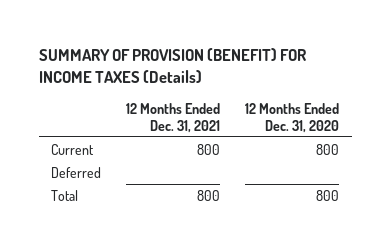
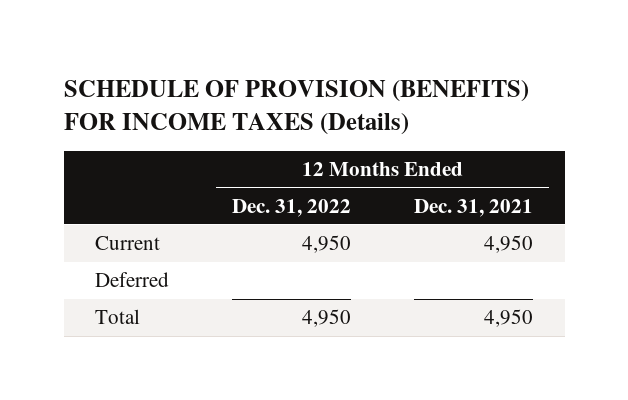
- SUMMARY OF PROVISION (BENEFIT) FOR INCOME TAXES (Details)
+ SCHEDULE OF PROVISION (BENEFITS) FOR INCOME TAXES (Details)
- | 12 Months Ended Dec. 31, 2021 | 12 Months Ended Dec. 31, 2020
+ | 12 Months Ended Dec. 31, 2022 | 12 Months Ended Dec. 31, 2021
- Current | 800 | 800
+ Current | 4,950 | 4,950
- Total | 800 | 800
+ Total | 4,950 | 4,950

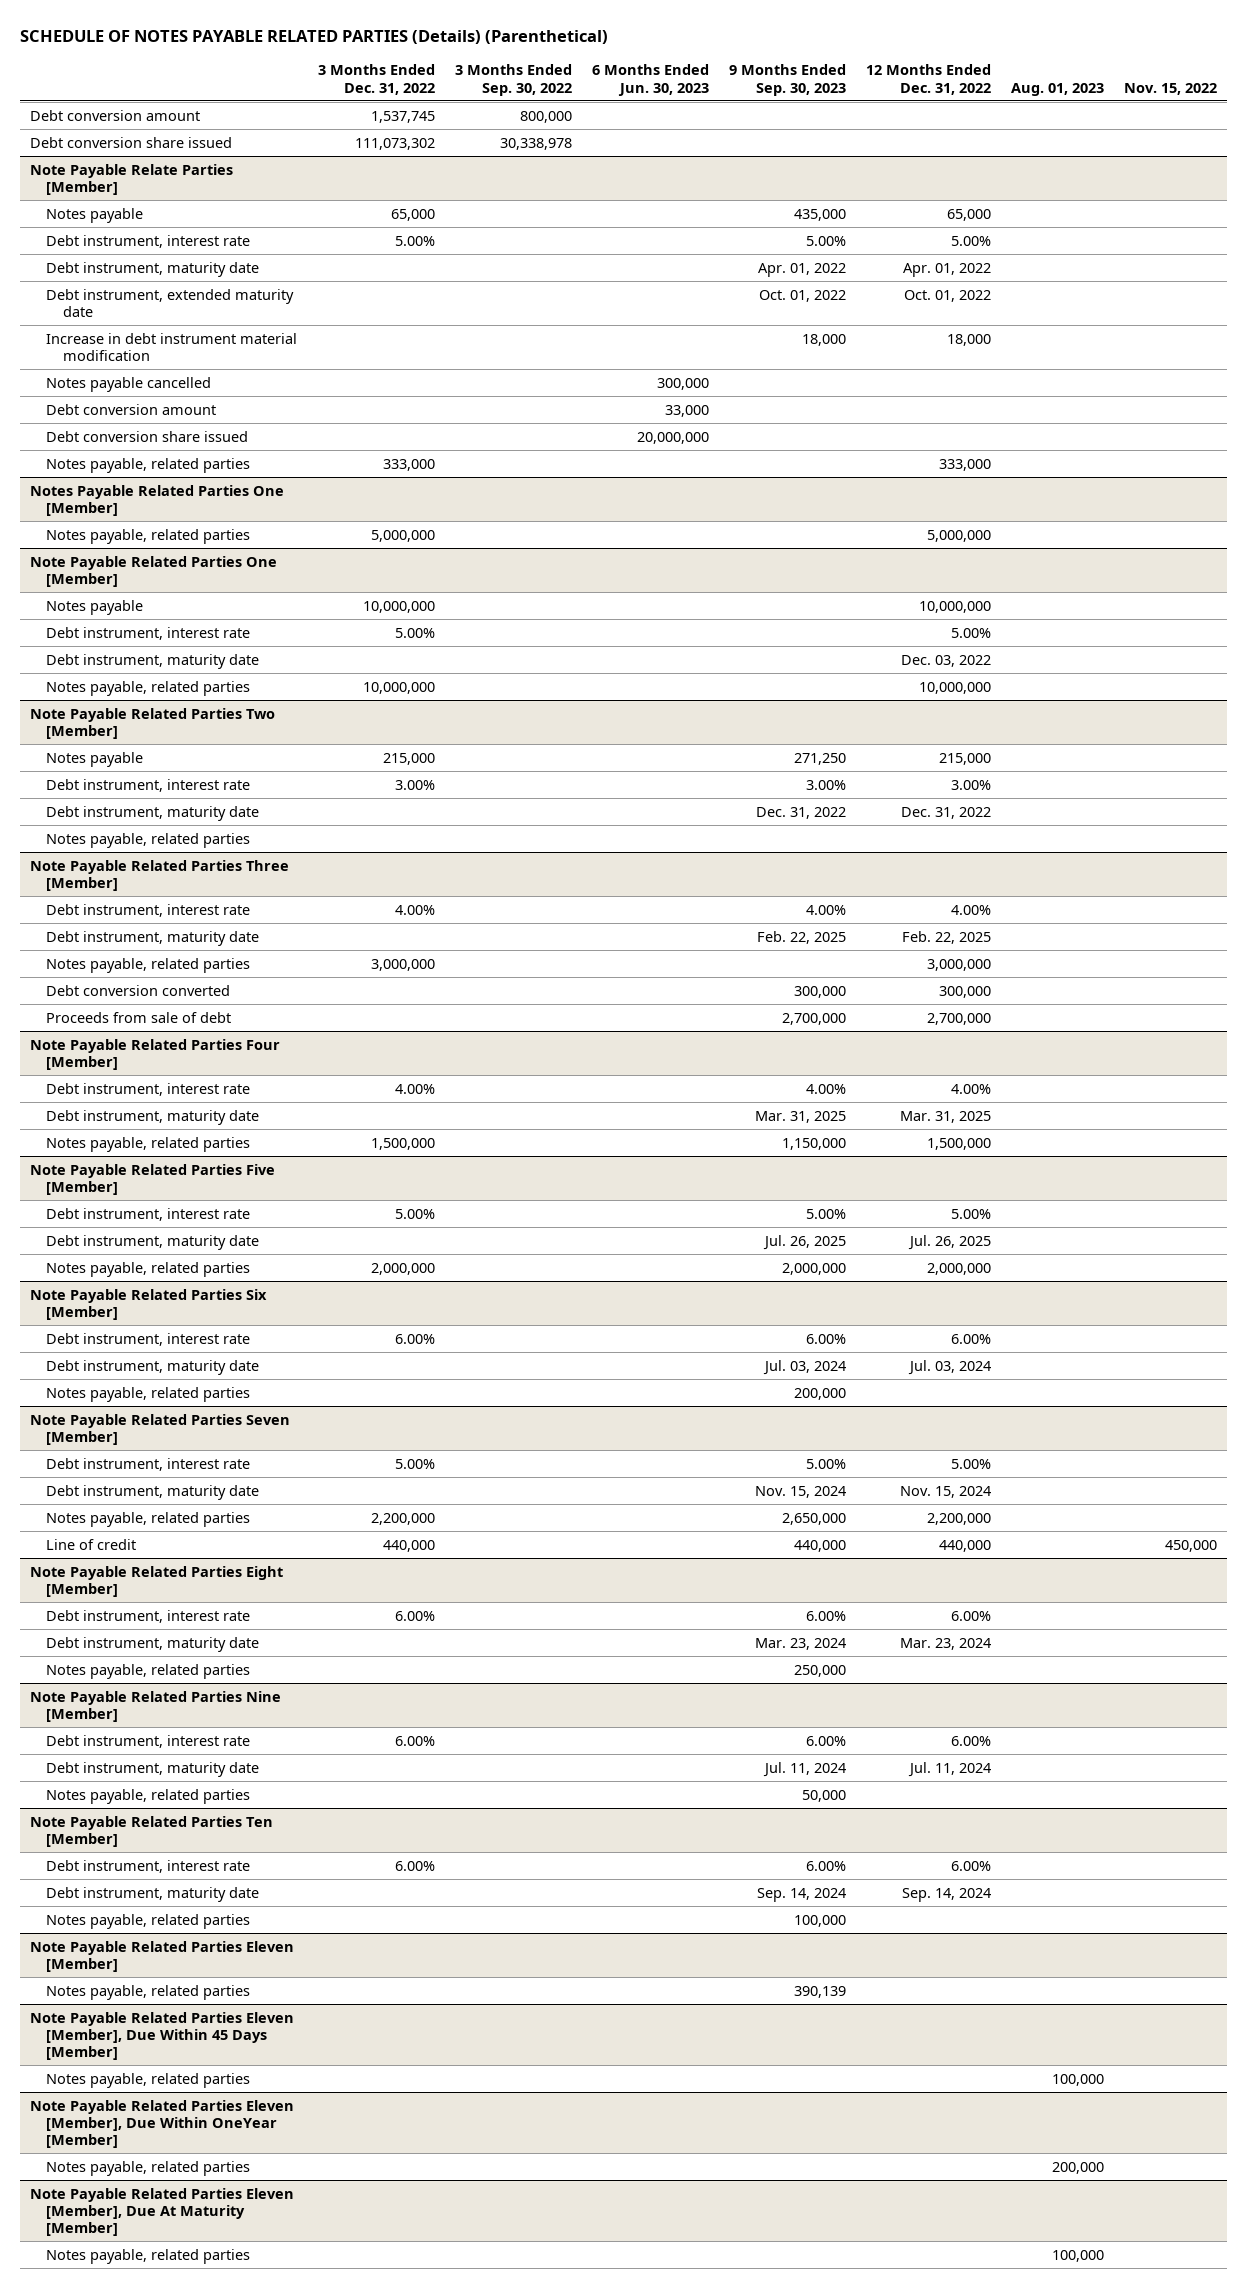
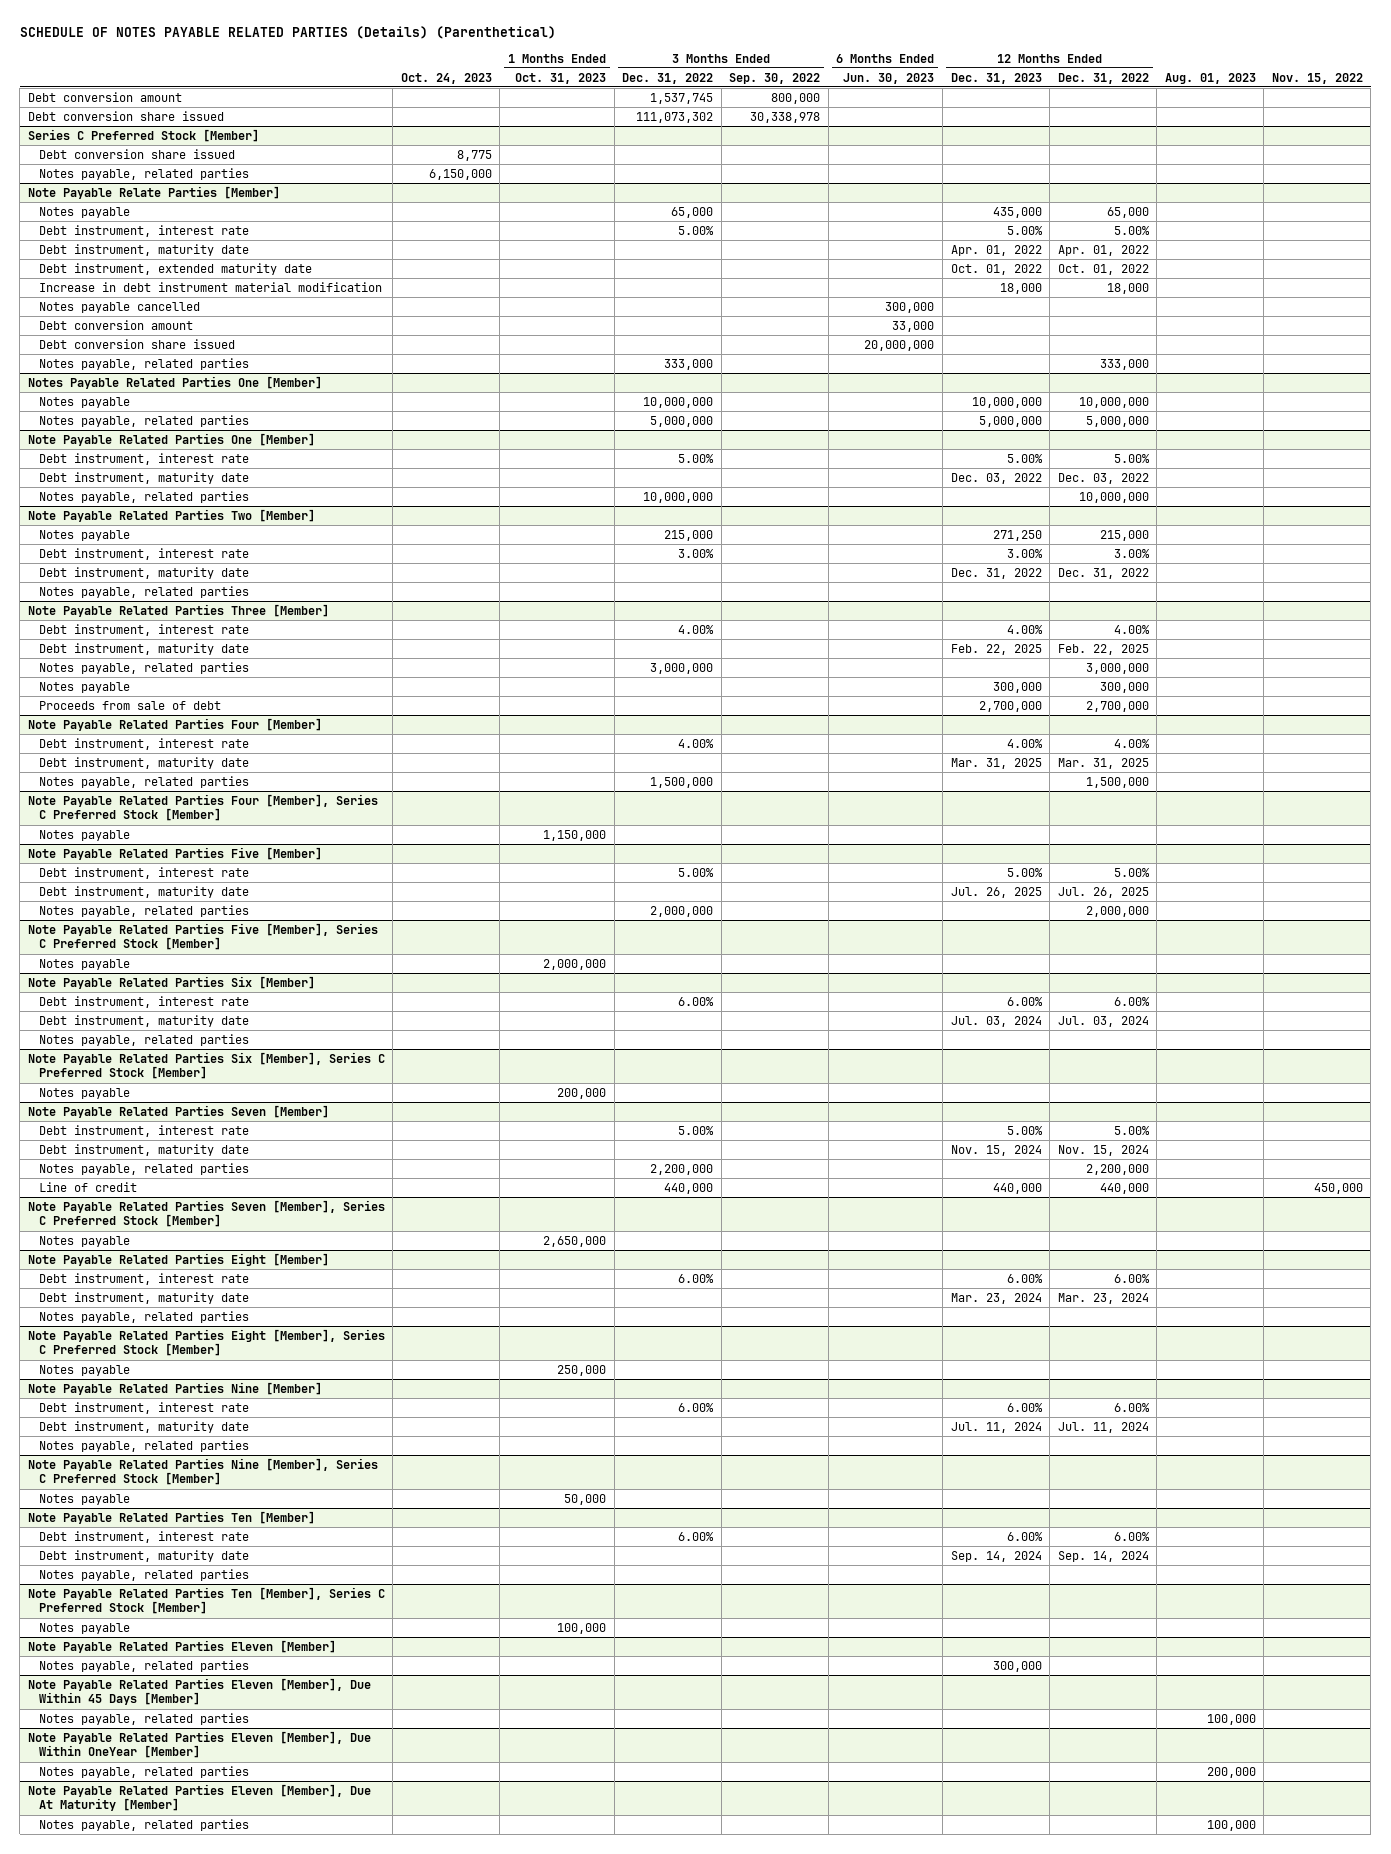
- | 3 Months Ended Dec. 31, 2022 | 3 Months Ended Sep. 30, 2022 | 6 Months Ended Jun. 30, 2023 | 9 Months Ended Sep. 30, 2023 | 12 Months Ended Dec. 31, 2022 | Aug. 01, 2023 | Nov. 15, 2022
+ | Oct. 24, 2023 | 1 Months Ended Oct. 31, 2023 | 3 Months Ended Dec. 31, 2022 | 3 Months Ended Sep. 30, 2022 | 6 Months Ended Jun. 30, 2023 | 12 Months Ended Dec. 31, 2023 | 12 Months Ended Dec. 31, 2022 | Aug. 01, 2023 | Nov. 15, 2022
+ Series C Preferred Stock [Member]
+ Debt conversion share issued | 8,775 | | | | | | | |
+ Notes payable, related parties | 6,150,000 | | | | | | | |
@ Notes Payable Related Parties One [Member]
+ Notes payable | | | 10,000,000 | | | 10,000,000 | 10,000,000 | |
@ Note Payable Related Parties One [Member]
- Notes payable | 10,000,000 | | | | 10,000,000 | |
@ Note Payable Related Parties Three [Member]
- Debt conversion converted | | | | 300,000 | 300,000 | |
+ Notes payable | | | | | | 300,000 | 300,000 | |
+ Note Payable Related Parties Four [Member], Series C Preferred Stock [Member]
+ Notes payable | | 1,150,000 | | | | | | |
+ Note Payable Related Parties Five [Member], Series C Preferred Stock [Member]
+ Notes payable | | 2,000,000 | | | | | | |
+ Note Payable Related Parties Six [Member], Series C Preferred Stock [Member]
+ Notes payable | | 200,000 | | | | | | |
+ Note Payable Related Parties Seven [Member], Series C Preferred Stock [Member]
+ Notes payable | | 2,650,000 | | | | | | |
+ Note Payable Related Parties Eight [Member], Series C Preferred Stock [Member]
+ Notes payable | | 250,000 | | | | | | |
+ Note Payable Related Parties Nine [Member], Series C Preferred Stock [Member]
+ Notes payable | | 50,000 | | | | | | |
+ Note Payable Related Parties Ten [Member], Series C Preferred Stock [Member]
+ Notes payable | | 100,000 | | | | | | |

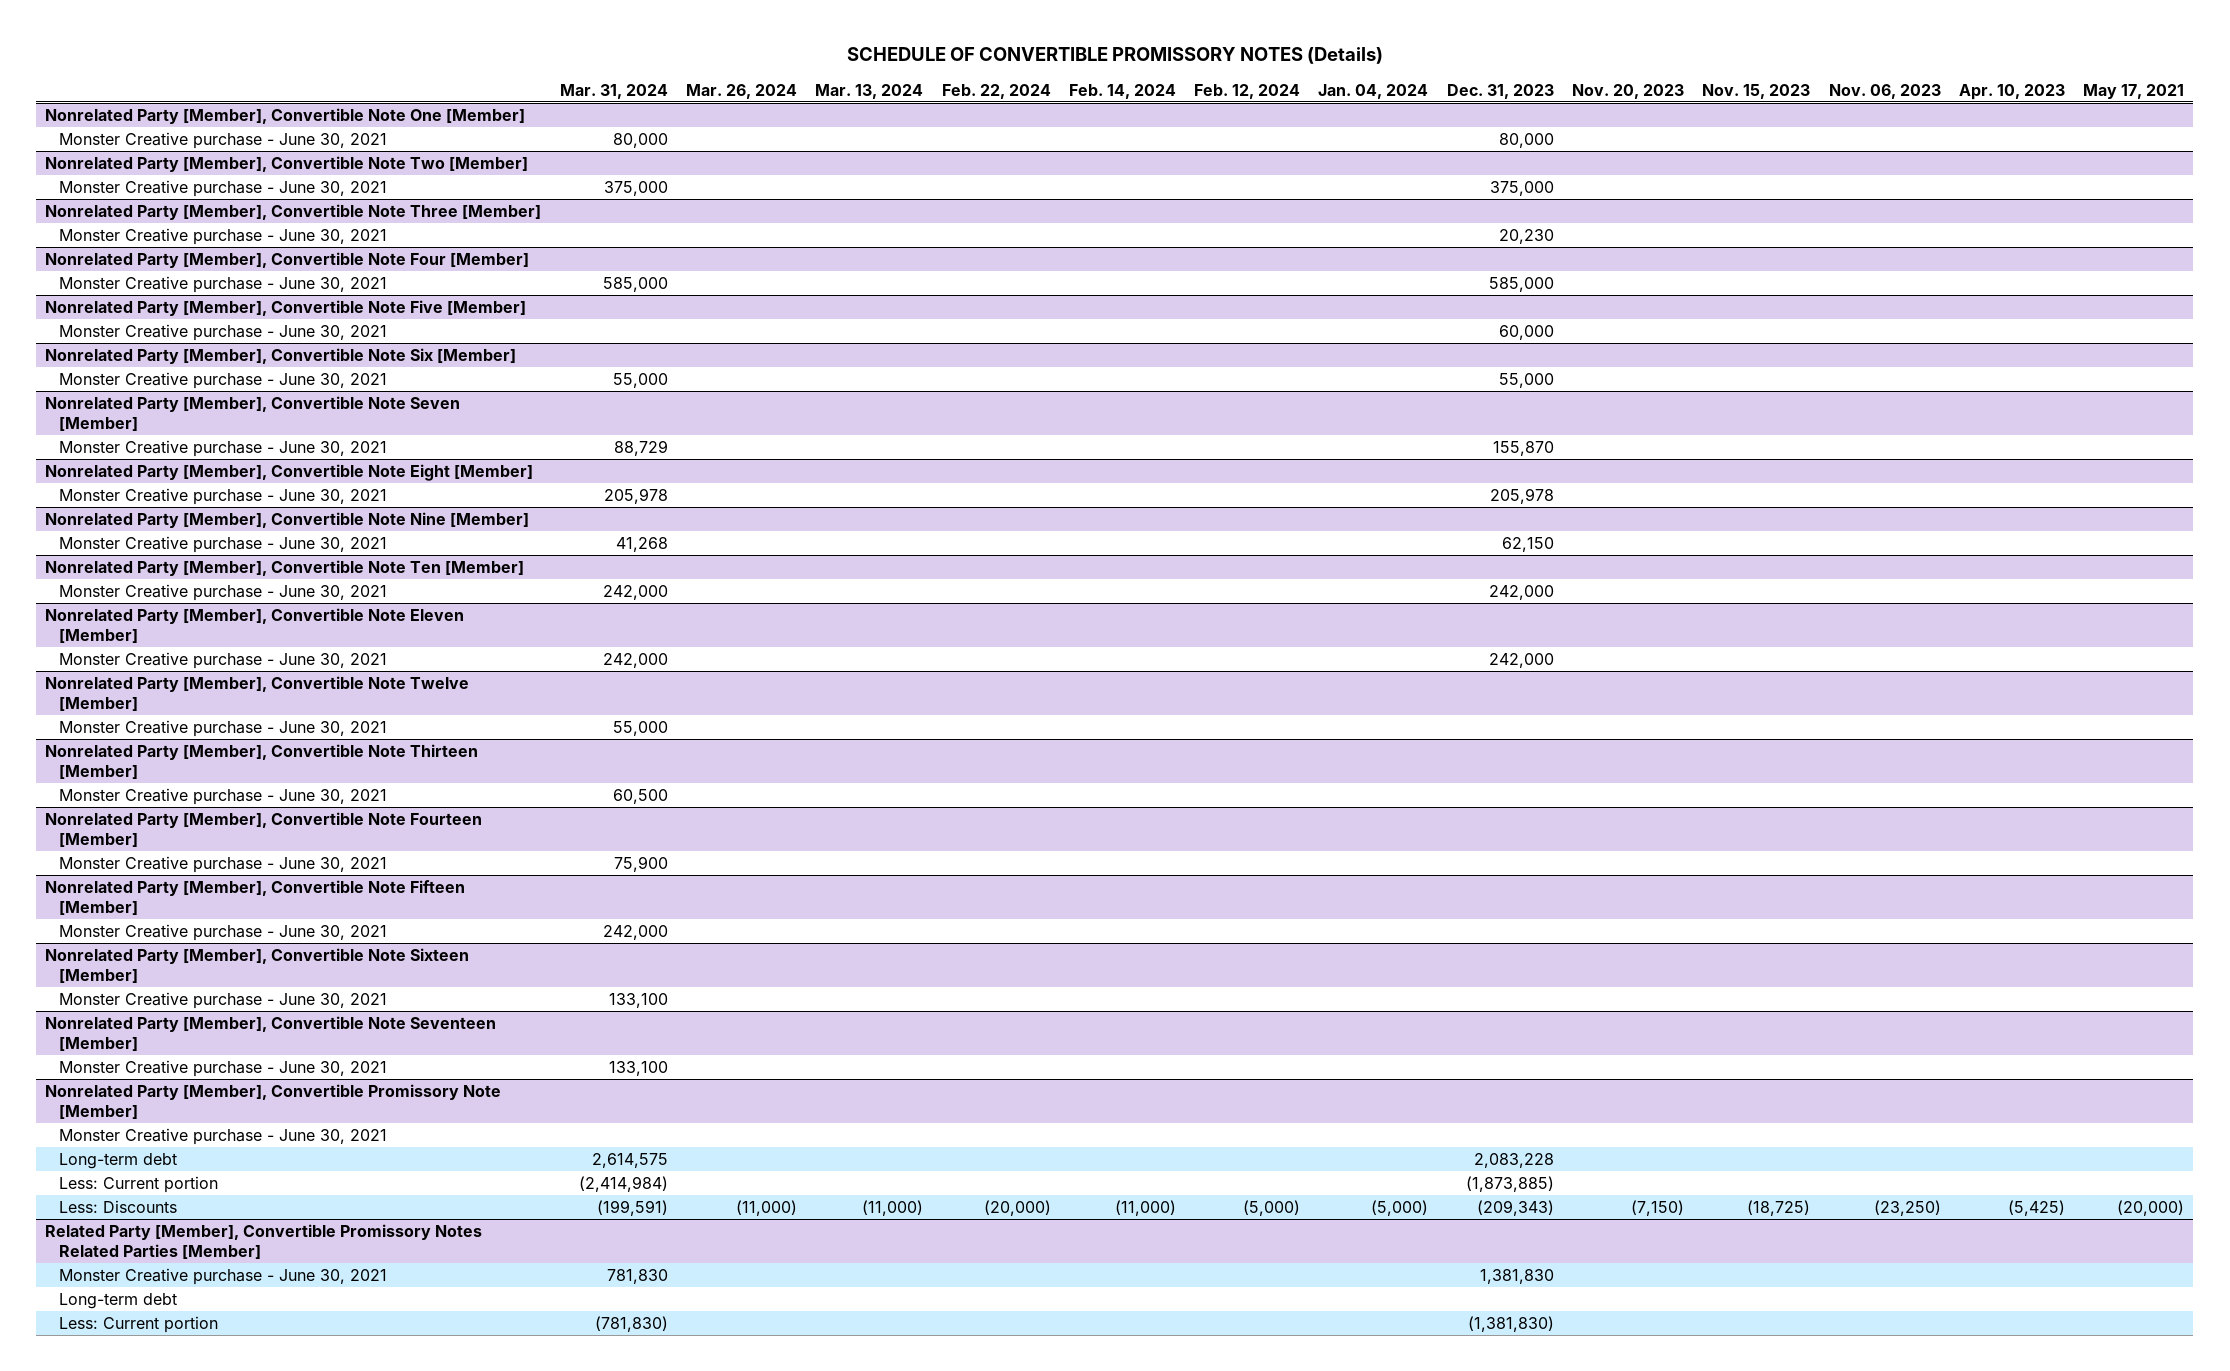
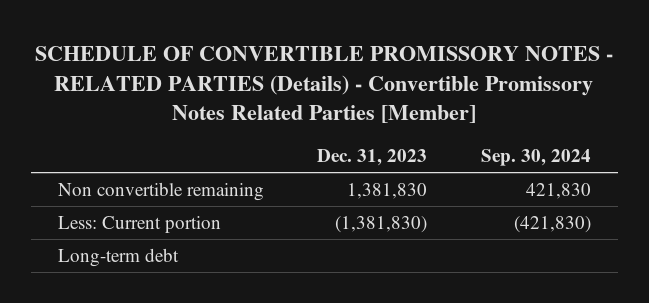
- SCHEDULE OF CONVERTIBLE PROMISSORY NOTES (Details)
+ SCHEDULE OF CONVERTIBLE PROMISSORY NOTES - RELATED PARTIES (Details) - Convertible Promissory Notes Related Parties [Member]
- | Mar. 31, 2024 | Mar. 26, 2024 | Mar. 13, 2024 | Feb. 22, 2024 | Feb. 14, 2024 | Feb. 12, 2024 | Jan. 04, 2024 | Dec. 31, 2023 | Nov. 20, 2023 | Nov. 15, 2023 | Nov. 06, 2023 | Apr. 10, 2023 | May 17, 2021
+ | Dec. 31, 2023 | Sep. 30, 2024
- Nonrelated Party [Member], Convertible Note One [Member]
- Monster Creative purchase - June 30, 2021 | 80,000 | | | | | | | 80,000 | | | | |
- Nonrelated Party [Member], Convertible Note Two [Member]
- Monster Creative purchase - June 30, 2021 | 375,000 | | | | | | | 375,000 | | | | |
- Nonrelated Party [Member], Convertible Note Three [Member]
- Monster Creative purchase - June 30, 2021 | | | | | | | | 20,230 | | | | |
- Nonrelated Party [Member], Convertible Note Four [Member]
- Monster Creative purchase - June 30, 2021 | 585,000 | | | | | | | 585,000 | | | | |
- Nonrelated Party [Member], Convertible Note Five [Member]
- Monster Creative purchase - June 30, 2021 | | | | | | | | 60,000 | | | | |
- Nonrelated Party [Member], Convertible Note Six [Member]
- Monster Creative purchase - June 30, 2021 | 55,000 | | | | | | | 55,000 | | | | |
- Nonrelated Party [Member], Convertible Note Seven [Member]
- Monster Creative purchase - June 30, 2021 | 88,729 | | | | | | | 155,870 | | | | |
- Nonrelated Party [Member], Convertible Note Eight [Member]
- Monster Creative purchase - June 30, 2021 | 205,978 | | | | | | | 205,978 | | | | |
- Nonrelated Party [Member], Convertible Note Nine [Member]
- Monster Creative purchase - June 30, 2021 | 41,268 | | | | | | | 62,150 | | | | |
- Nonrelated Party [Member], Convertible Note Ten [Member]
- Monster Creative purchase - June 30, 2021 | 242,000 | | | | | | | 242,000 | | | | |
- Nonrelated Party [Member], Convertible Note Eleven [Member]
- Monster Creative purchase - June 30, 2021 | 242,000 | | | | | | | 242,000 | | | | |
- Nonrelated Party [Member], Convertible Note Twelve [Member]
- Monster Creative purchase - June 30, 2021 | 55,000 | | | | | | | | | | | |
- Nonrelated Party [Member], Convertible Note Thirteen [Member]
- Monster Creative purchase - June 30, 2021 | 60,500 | | | | | | | | | | | |
- Nonrelated Party [Member], Convertible Note Fourteen [Member]
- Monster Creative purchase - June 30, 2021 | 75,900 | | | | | | | | | | | |
- Nonrelated Party [Member], Convertible Note Fifteen [Member]
- Monster Creative purchase - June 30, 2021 | 242,000 | | | | | | | | | | | |
- Nonrelated Party [Member], Convertible Note Sixteen [Member]
- Monster Creative purchase - June 30, 2021 | 133,100 | | | | | | | | | | | |
- Nonrelated Party [Member], Convertible Note Seventeen [Member]
- Monster Creative purchase - June 30, 2021 | 133,100 | | | | | | | | | | | |
- Nonrelated Party [Member], Convertible Promissory Note [Member]
- Monster Creative purchase - June 30, 2021
- Long-term debt | 2,614,575 | | | | | | | 2,083,228 | | | | |
- Less: Current portion | (2,414,984) | | | | | | | (1,873,885) | | | | |
- Less: Discounts | (199,591) | (11,000) | (11,000) | (20,000) | (11,000) | (5,000) | (5,000) | (209,343) | (7,150) | (18,725) | (23,250) | (5,425) | (20,000)
- Related Party [Member], Convertible Promissory Notes Related Parties [Member]
- Monster Creative purchase - June 30, 2021 | 781,830 | | | | | | | 1,381,830 | | | | |
- Long-term debt
+ Non convertible remaining | 1,381,830 | 421,830
+ Long-term debt

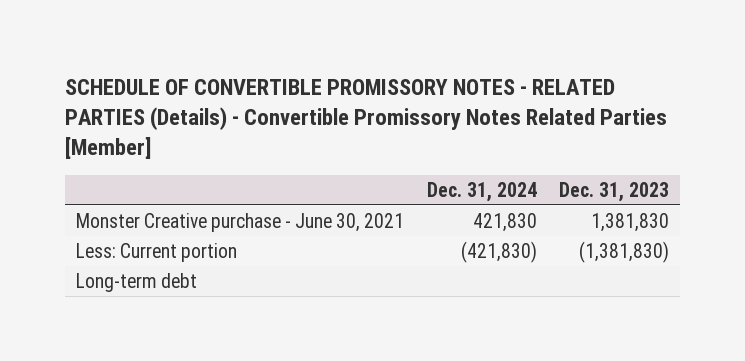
- | Dec. 31, 2023 | Sep. 30, 2024
+ | Dec. 31, 2024 | Dec. 31, 2023
- Non convertible remaining | 1,381,830 | 421,830
+ Monster Creative purchase - June 30, 2021 | 421,830 | 1,381,830

